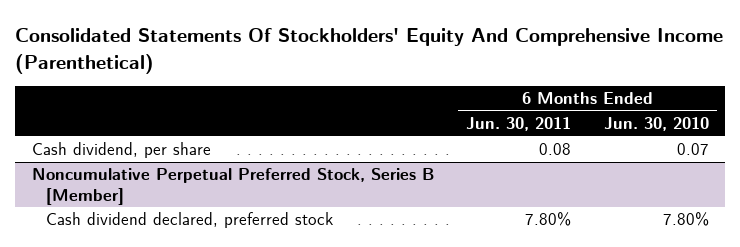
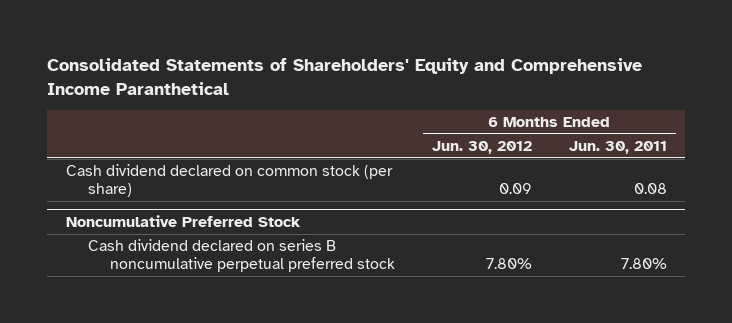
- Consolidated Statements Of Stockholders' Equity And Comprehensive Income (Parenthetical)
+ Consolidated Statements of Shareholders' Equity and Comprehensive Income Paranthetical
- | 6 Months Ended Jun. 30, 2011 | 6 Months Ended Jun. 30, 2010
+ | 6 Months Ended Jun. 30, 2012 | 6 Months Ended Jun. 30, 2011
- Cash dividend, per share | 0.08 | 0.07
- Noncumulative Perpetual Preferred Stock, Series B [Member]
- Cash dividend declared, preferred stock | 7.80% | 7.80%
+ Cash dividend declared on common stock (per share) | 0.09 | 0.08
+ Noncumulative Preferred Stock
+ Cash dividend declared on series B noncumulative perpetual preferred stock | 7.80% | 7.80%

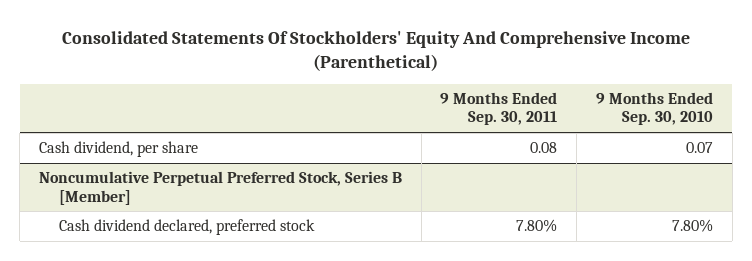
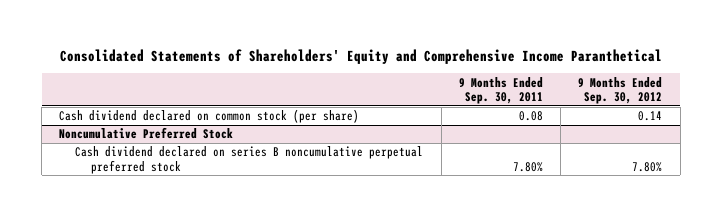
- Consolidated Statements Of Stockholders' Equity And Comprehensive Income (Parenthetical)
+ Consolidated Statements of Shareholders' Equity and Comprehensive Income Paranthetical
- | 9 Months Ended Sep. 30, 2011 | 9 Months Ended Sep. 30, 2010
+ | 9 Months Ended Sep. 30, 2011 | 9 Months Ended Sep. 30, 2012
- Cash dividend, per share | 0.08 | 0.07
- Noncumulative Perpetual Preferred Stock, Series B [Member]
- Cash dividend declared, preferred stock | 7.80% | 7.80%
+ Cash dividend declared on common stock (per share) | 0.08 | 0.14
+ Noncumulative Preferred Stock
+ Cash dividend declared on series B noncumulative perpetual preferred stock | 7.80% | 7.80%

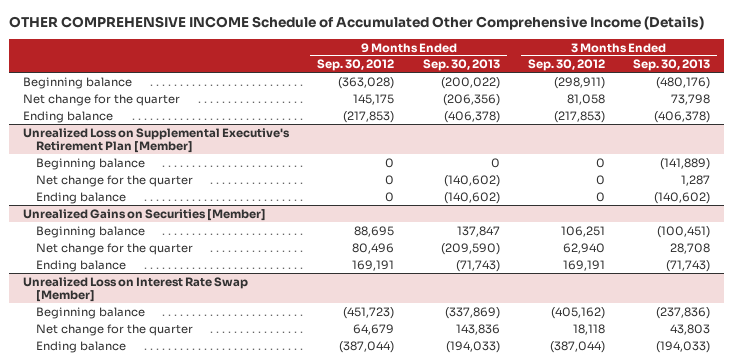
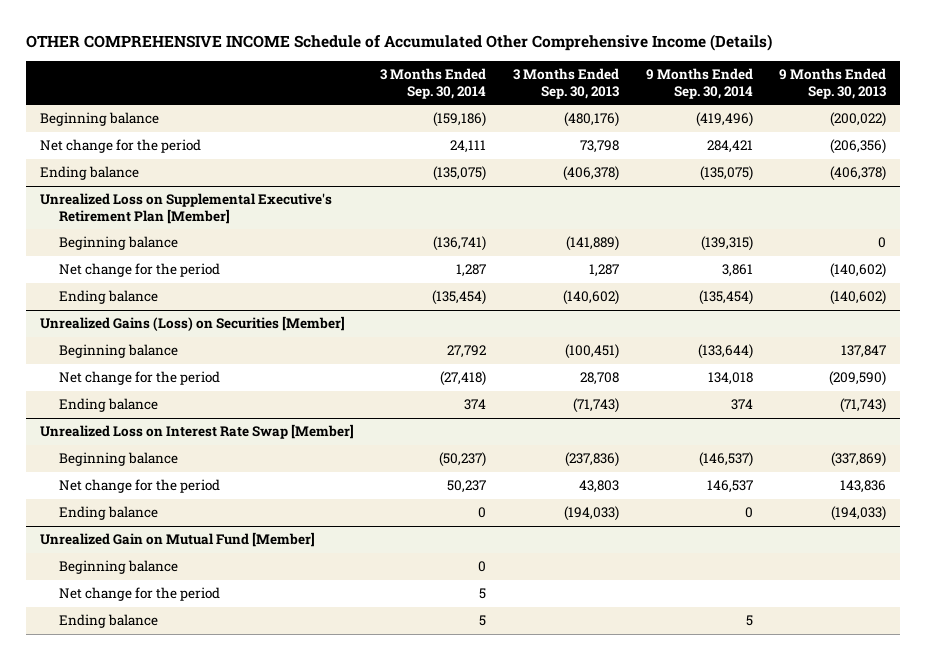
- | 9 Months Ended Sep. 30, 2012 | 9 Months Ended Sep. 30, 2013 | 3 Months Ended Sep. 30, 2012 | 3 Months Ended Sep. 30, 2013
+ | 3 Months Ended Sep. 30, 2014 | 3 Months Ended Sep. 30, 2013 | 9 Months Ended Sep. 30, 2014 | 9 Months Ended Sep. 30, 2013
- Net change for the quarter | 145,175 | (206,356) | 81,058 | 73,798
+ Net change for the period | 24,111 | 73,798 | 284,421 | (206,356)
@ Unrealized Loss on Supplemental Executive's Retirement Plan [Member]
- Net change for the quarter | 0 | (140,602) | 0 | 1,287
+ Net change for the period | 1,287 | 1,287 | 3,861 | (140,602)
- Unrealized Gains on Securities [Member]
+ Unrealized Gains (Loss) on Securities [Member]
- Net change for the quarter | 80,496 | (209,590) | 62,940 | 28,708
+ Net change for the period | (27,418) | 28,708 | 134,018 | (209,590)
@ Unrealized Loss on Interest Rate Swap [Member]
- Net change for the quarter | 64,679 | 143,836 | 18,118 | 43,803
+ Net change for the period | 50,237 | 43,803 | 146,537 | 143,836
+ Unrealized Gain on Mutual Fund [Member]
+ Beginning balance | 0 | | |
+ Net change for the period | 5 | | |
+ Ending balance | 5 | | 5 |

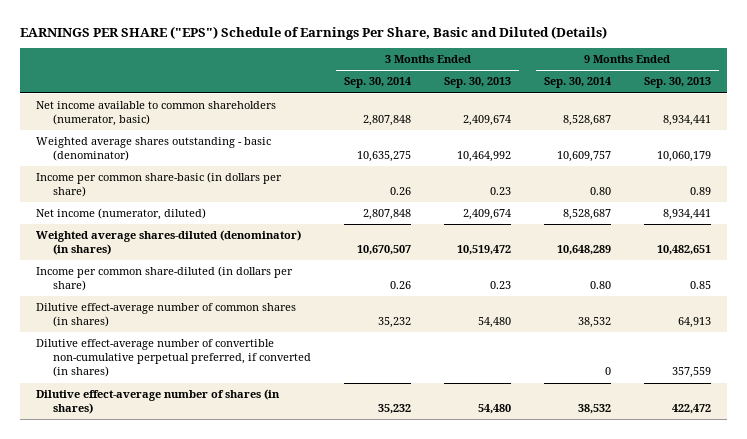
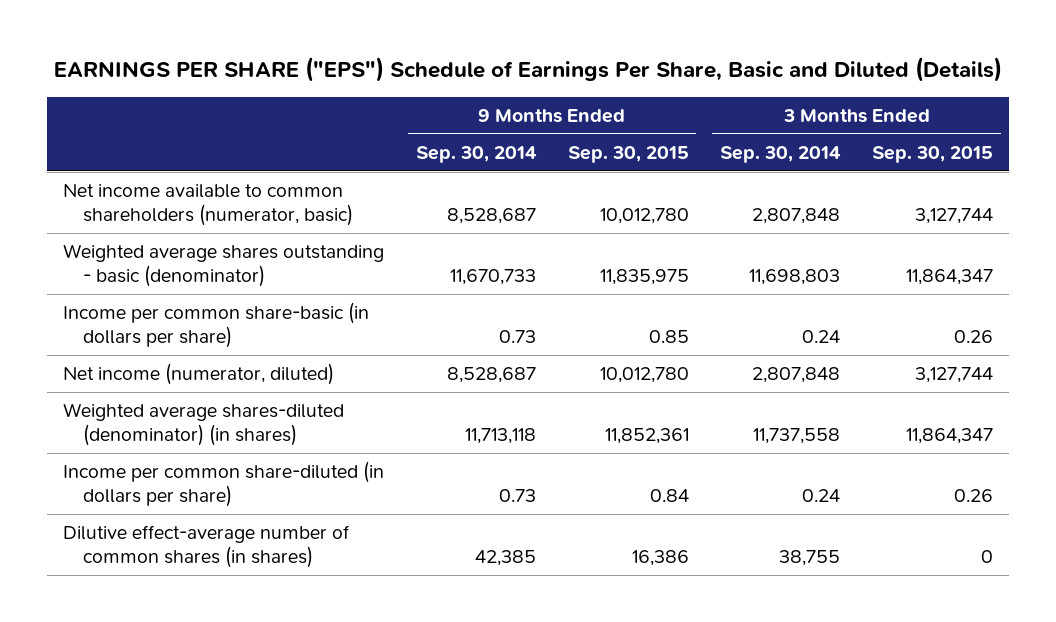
- | 3 Months Ended Sep. 30, 2014 | 3 Months Ended Sep. 30, 2013 | 9 Months Ended Sep. 30, 2014 | 9 Months Ended Sep. 30, 2013
+ | 9 Months Ended Sep. 30, 2014 | 9 Months Ended Sep. 30, 2015 | 3 Months Ended Sep. 30, 2014 | 3 Months Ended Sep. 30, 2015
- Weighted average shares outstanding - basic (denominator) | 10,635,275 | 10,464,992 | 10,609,757 | 10,060,179
- Income per common share-basic (in dollars per share) | 0.26 | 0.23 | 0.80 | 0.89
+ Weighted average shares outstanding - basic (denominator) | 11,670,733 | 11,835,975 | 11,698,803 | 11,864,347
+ Income per common share-basic (in dollars per share) | 0.73 | 0.85 | 0.24 | 0.26
- Weighted average shares-diluted (denominator) (in shares) | 10,670,507 | 10,519,472 | 10,648,289 | 10,482,651
- Income per common share-diluted (in dollars per share) | 0.26 | 0.23 | 0.80 | 0.85
- Dilutive effect-average number of common shares (in shares) | 35,232 | 54,480 | 38,532 | 64,913
- Dilutive effect-average number of convertible non-cumulative perpetual preferred, if converted (in shares) | | | 0 | 357,559
- Dilutive effect-average number of shares (in shares) | 35,232 | 54,480 | 38,532 | 422,472
+ Weighted average shares-diluted (denominator) (in shares) | 11,713,118 | 11,852,361 | 11,737,558 | 11,864,347
+ Income per common share-diluted (in dollars per share) | 0.73 | 0.84 | 0.24 | 0.26
+ Dilutive effect-average number of common shares (in shares) | 42,385 | 16,386 | 38,755 | 0

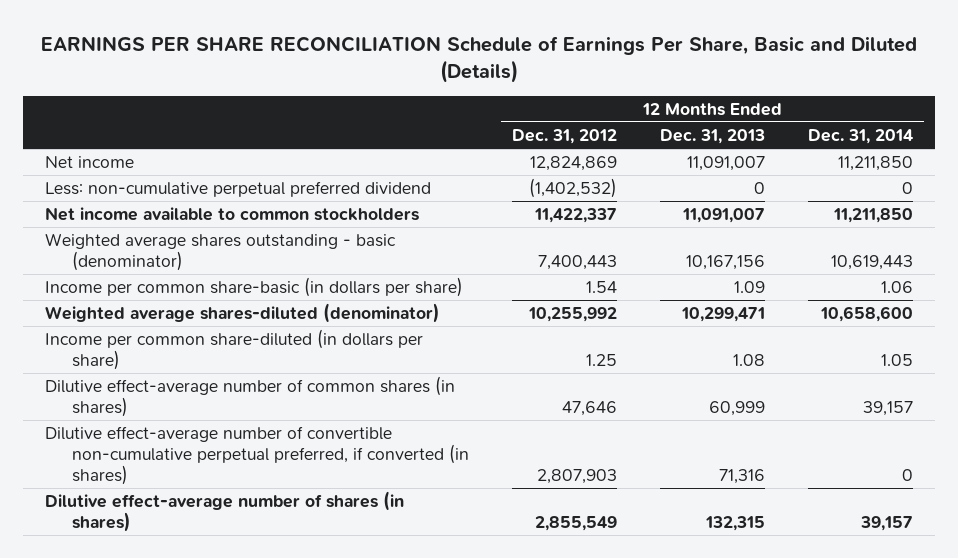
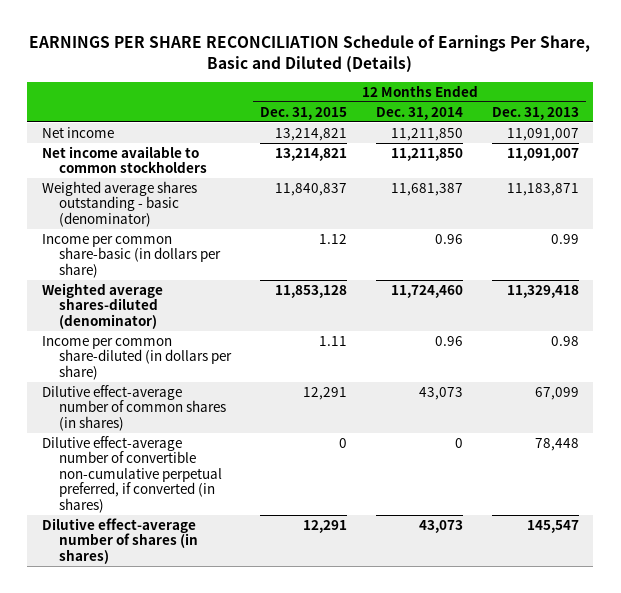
- | 12 Months Ended Dec. 31, 2012 | 12 Months Ended Dec. 31, 2013 | 12 Months Ended Dec. 31, 2014
+ | 12 Months Ended Dec. 31, 2015 | 12 Months Ended Dec. 31, 2014 | 12 Months Ended Dec. 31, 2013
- Less: non-cumulative perpetual preferred dividend | (1,402,532) | 0 | 0
- Weighted average shares outstanding - basic (denominator) | 7,400,443 | 10,167,156 | 10,619,443
- Income per common share-basic (in dollars per share) | 1.54 | 1.09 | 1.06
- Weighted average shares-diluted (denominator) | 10,255,992 | 10,299,471 | 10,658,600
- Income per common share-diluted (in dollars per share) | 1.25 | 1.08 | 1.05
- Dilutive effect-average number of common shares (in shares) | 47,646 | 60,999 | 39,157
- Dilutive effect-average number of convertible non-cumulative perpetual preferred, if converted (in shares) | 2,807,903 | 71,316 | 0
- Dilutive effect-average number of shares (in shares) | 2,855,549 | 132,315 | 39,157
+ Weighted average shares outstanding - basic (denominator) | 11,840,837 | 11,681,387 | 11,183,871
+ Income per common share-basic (in dollars per share) | 1.12 | 0.96 | 0.99
+ Weighted average shares-diluted (denominator) | 11,853,128 | 11,724,460 | 11,329,418
+ Income per common share-diluted (in dollars per share) | 1.11 | 0.96 | 0.98
+ Dilutive effect-average number of common shares (in shares) | 12,291 | 43,073 | 67,099
+ Dilutive effect-average number of convertible non-cumulative perpetual preferred, if converted (in shares) | 0 | 0 | 78,448
+ Dilutive effect-average number of shares (in shares) | 12,291 | 43,073 | 145,547

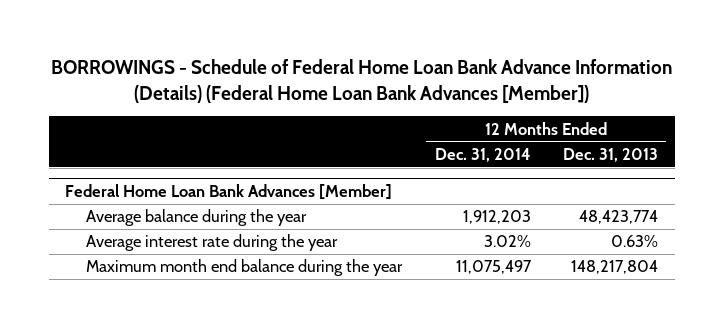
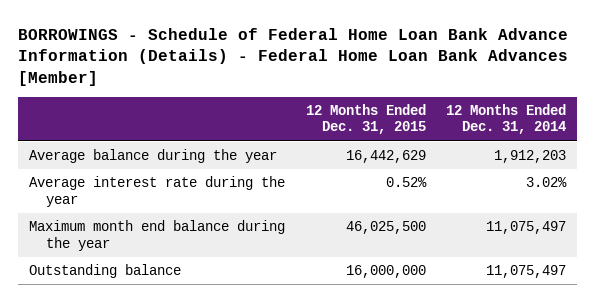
- BORROWINGS - Schedule of Federal Home Loan Bank Advance Information (Details) (Federal Home Loan Bank Advances [Member])
+ BORROWINGS - Schedule of Federal Home Loan Bank Advance Information (Details) - Federal Home Loan Bank Advances [Member]
- | 12 Months Ended Dec. 31, 2014 | 12 Months Ended Dec. 31, 2013
+ | 12 Months Ended Dec. 31, 2015 | 12 Months Ended Dec. 31, 2014
- Federal Home Loan Bank Advances [Member]
+ Outstanding balance | 16,000,000 | 11,075,497

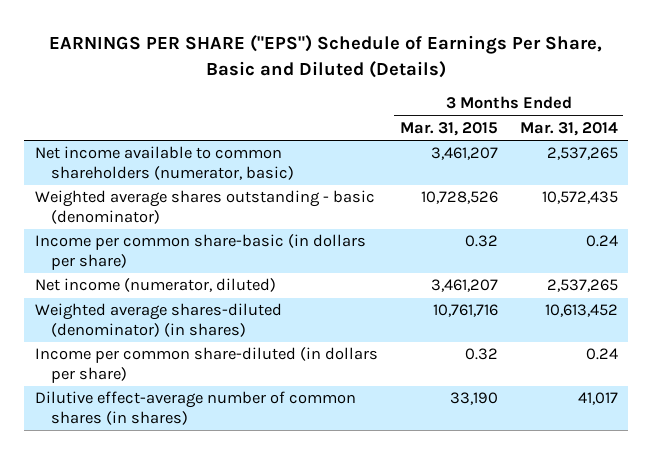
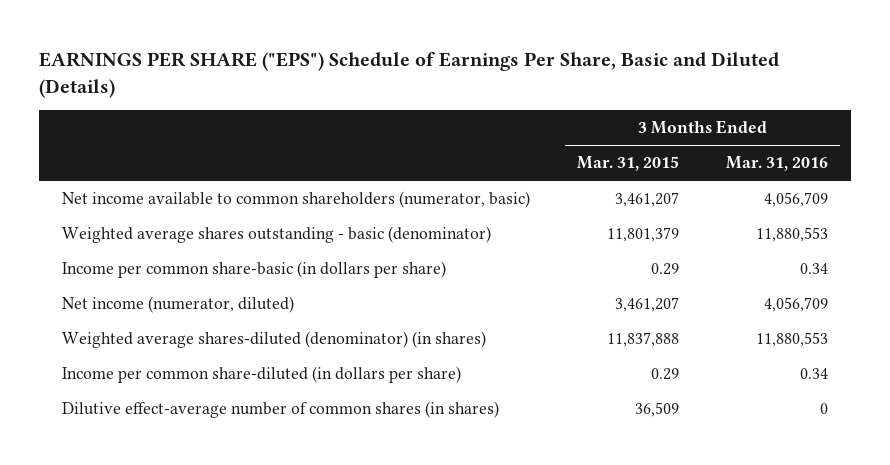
- | 3 Months Ended Mar. 31, 2015 | 3 Months Ended Mar. 31, 2014
+ | 3 Months Ended Mar. 31, 2015 | 3 Months Ended Mar. 31, 2016
- Weighted average shares outstanding - basic (denominator) | 10,728,526 | 10,572,435
- Income per common share-basic (in dollars per share) | 0.32 | 0.24
+ Weighted average shares outstanding - basic (denominator) | 11,801,379 | 11,880,553
+ Income per common share-basic (in dollars per share) | 0.29 | 0.34
- Weighted average shares-diluted (denominator) (in shares) | 10,761,716 | 10,613,452
- Income per common share-diluted (in dollars per share) | 0.32 | 0.24
- Dilutive effect-average number of common shares (in shares) | 33,190 | 41,017
+ Weighted average shares-diluted (denominator) (in shares) | 11,837,888 | 11,880,553
+ Income per common share-diluted (in dollars per share) | 0.29 | 0.34
+ Dilutive effect-average number of common shares (in shares) | 36,509 | 0

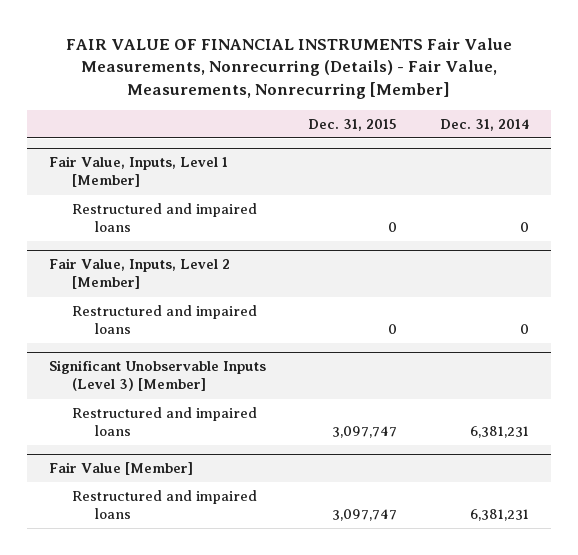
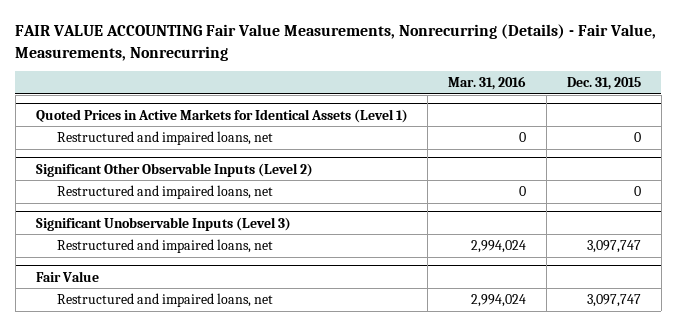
- FAIR VALUE OF FINANCIAL INSTRUMENTS Fair Value Measurements, Nonrecurring (Details) - Fair Value, Measurements, Nonrecurring [Member]
+ FAIR VALUE ACCOUNTING Fair Value Measurements, Nonrecurring (Details) - Fair Value, Measurements, Nonrecurring
- | Dec. 31, 2015 | Dec. 31, 2014
+ | Mar. 31, 2016 | Dec. 31, 2015
- Fair Value, Inputs, Level 1 [Member]
- Restructured and impaired loans | 0 | 0
- Fair Value, Inputs, Level 2 [Member]
- Restructured and impaired loans | 0 | 0
- Significant Unobservable Inputs (Level 3) [Member]
- Restructured and impaired loans | 3,097,747 | 6,381,231
- Fair Value [Member]
- Restructured and impaired loans | 3,097,747 | 6,381,231
+ Quoted Prices in Active Markets for Identical Assets (Level 1)
+ Restructured and impaired loans, net | 0 | 0
+ Significant Other Observable Inputs (Level 2)
+ Restructured and impaired loans, net | 0 | 0
+ Significant Unobservable Inputs (Level 3)
+ Restructured and impaired loans, net | 2,994,024 | 3,097,747
+ Fair Value
+ Restructured and impaired loans, net | 2,994,024 | 3,097,747

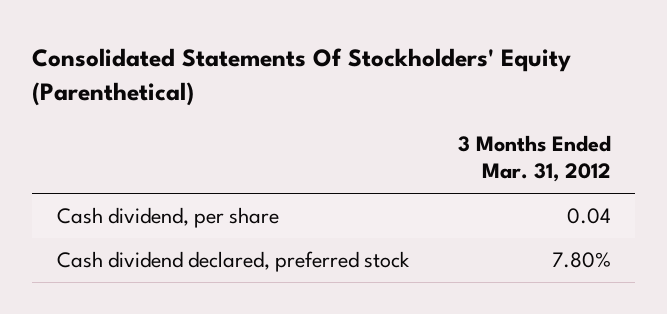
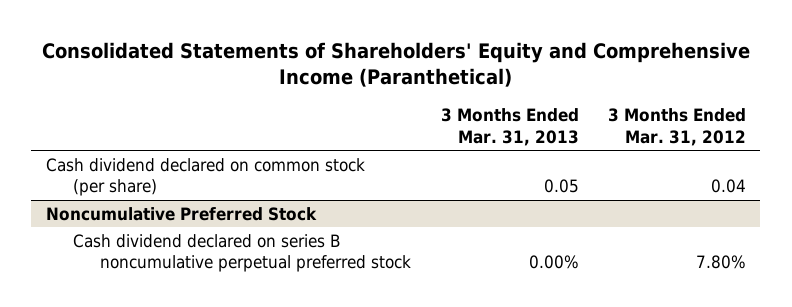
- Consolidated Statements Of Stockholders' Equity (Parenthetical)
+ Consolidated Statements of Shareholders' Equity and Comprehensive Income (Paranthetical)
- | 3 Months Ended Mar. 31, 2012
+ | 3 Months Ended Mar. 31, 2013 | 3 Months Ended Mar. 31, 2012
- Cash dividend, per share | 0.04
- Cash dividend declared, preferred stock | 7.80%
+ Cash dividend declared on common stock (per share) | 0.05 | 0.04
+ Noncumulative Preferred Stock
+ Cash dividend declared on series B noncumulative perpetual preferred stock | 0.00% | 7.80%

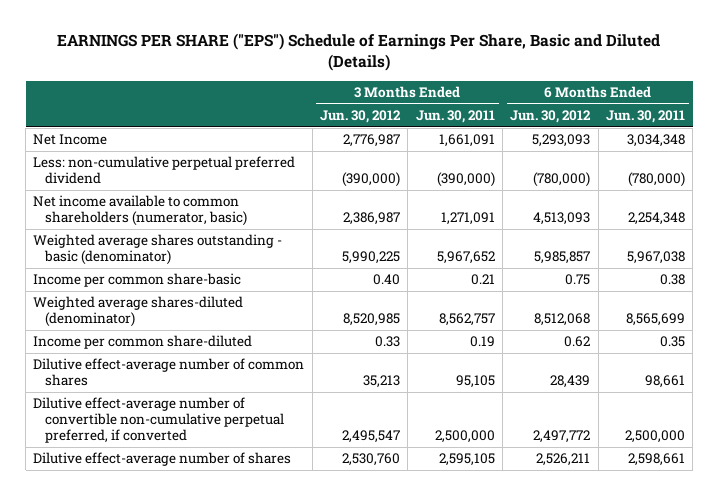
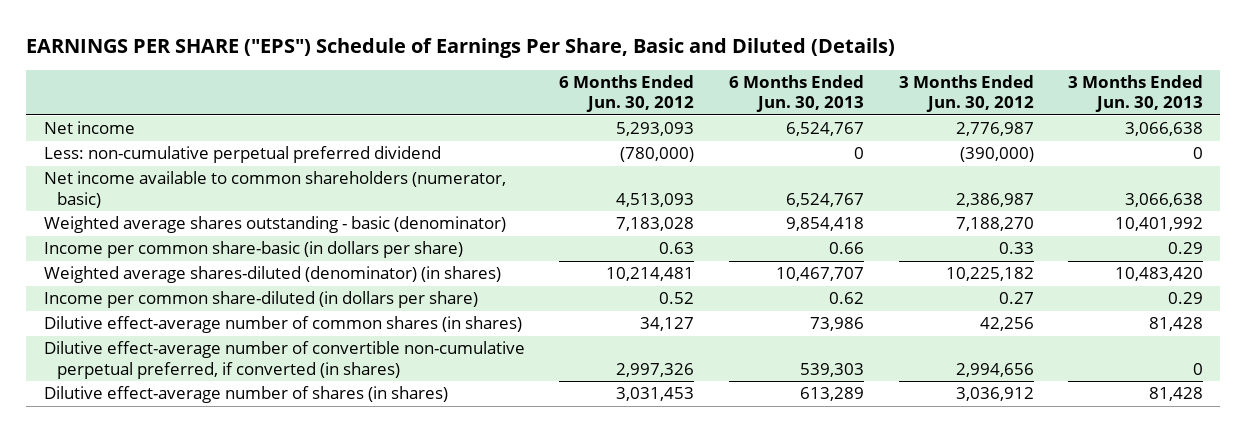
- | 3 Months Ended Jun. 30, 2012 | 3 Months Ended Jun. 30, 2011 | 6 Months Ended Jun. 30, 2012 | 6 Months Ended Jun. 30, 2011
+ | 6 Months Ended Jun. 30, 2012 | 6 Months Ended Jun. 30, 2013 | 3 Months Ended Jun. 30, 2012 | 3 Months Ended Jun. 30, 2013
- Net Income | 2,776,987 | 1,661,091 | 5,293,093 | 3,034,348
+ Net income | 5,293,093 | 6,524,767 | 2,776,987 | 3,066,638
- Weighted average shares outstanding - basic (denominator) | 5,990,225 | 5,967,652 | 5,985,857 | 5,967,038
- Income per common share-basic | 0.40 | 0.21 | 0.75 | 0.38
- Weighted average shares-diluted (denominator) | 8,520,985 | 8,562,757 | 8,512,068 | 8,565,699
- Income per common share-diluted | 0.33 | 0.19 | 0.62 | 0.35
- Dilutive effect-average number of common shares | 35,213 | 95,105 | 28,439 | 98,661
- Dilutive effect-average number of convertible non-cumulative perpetual preferred, if converted | 2,495,547 | 2,500,000 | 2,497,772 | 2,500,000
- Dilutive effect-average number of shares | 2,530,760 | 2,595,105 | 2,526,211 | 2,598,661
+ Weighted average shares outstanding - basic (denominator) | 7,183,028 | 9,854,418 | 7,188,270 | 10,401,992
+ Income per common share-basic (in dollars per share) | 0.63 | 0.66 | 0.33 | 0.29
+ Weighted average shares-diluted (denominator) (in shares) | 10,214,481 | 10,467,707 | 10,225,182 | 10,483,420
+ Income per common share-diluted (in dollars per share) | 0.52 | 0.62 | 0.27 | 0.29
+ Dilutive effect-average number of common shares (in shares) | 34,127 | 73,986 | 42,256 | 81,428
+ Dilutive effect-average number of convertible non-cumulative perpetual preferred, if converted (in shares) | 2,997,326 | 539,303 | 2,994,656 | 0
+ Dilutive effect-average number of shares (in shares) | 3,031,453 | 613,289 | 3,036,912 | 81,428

